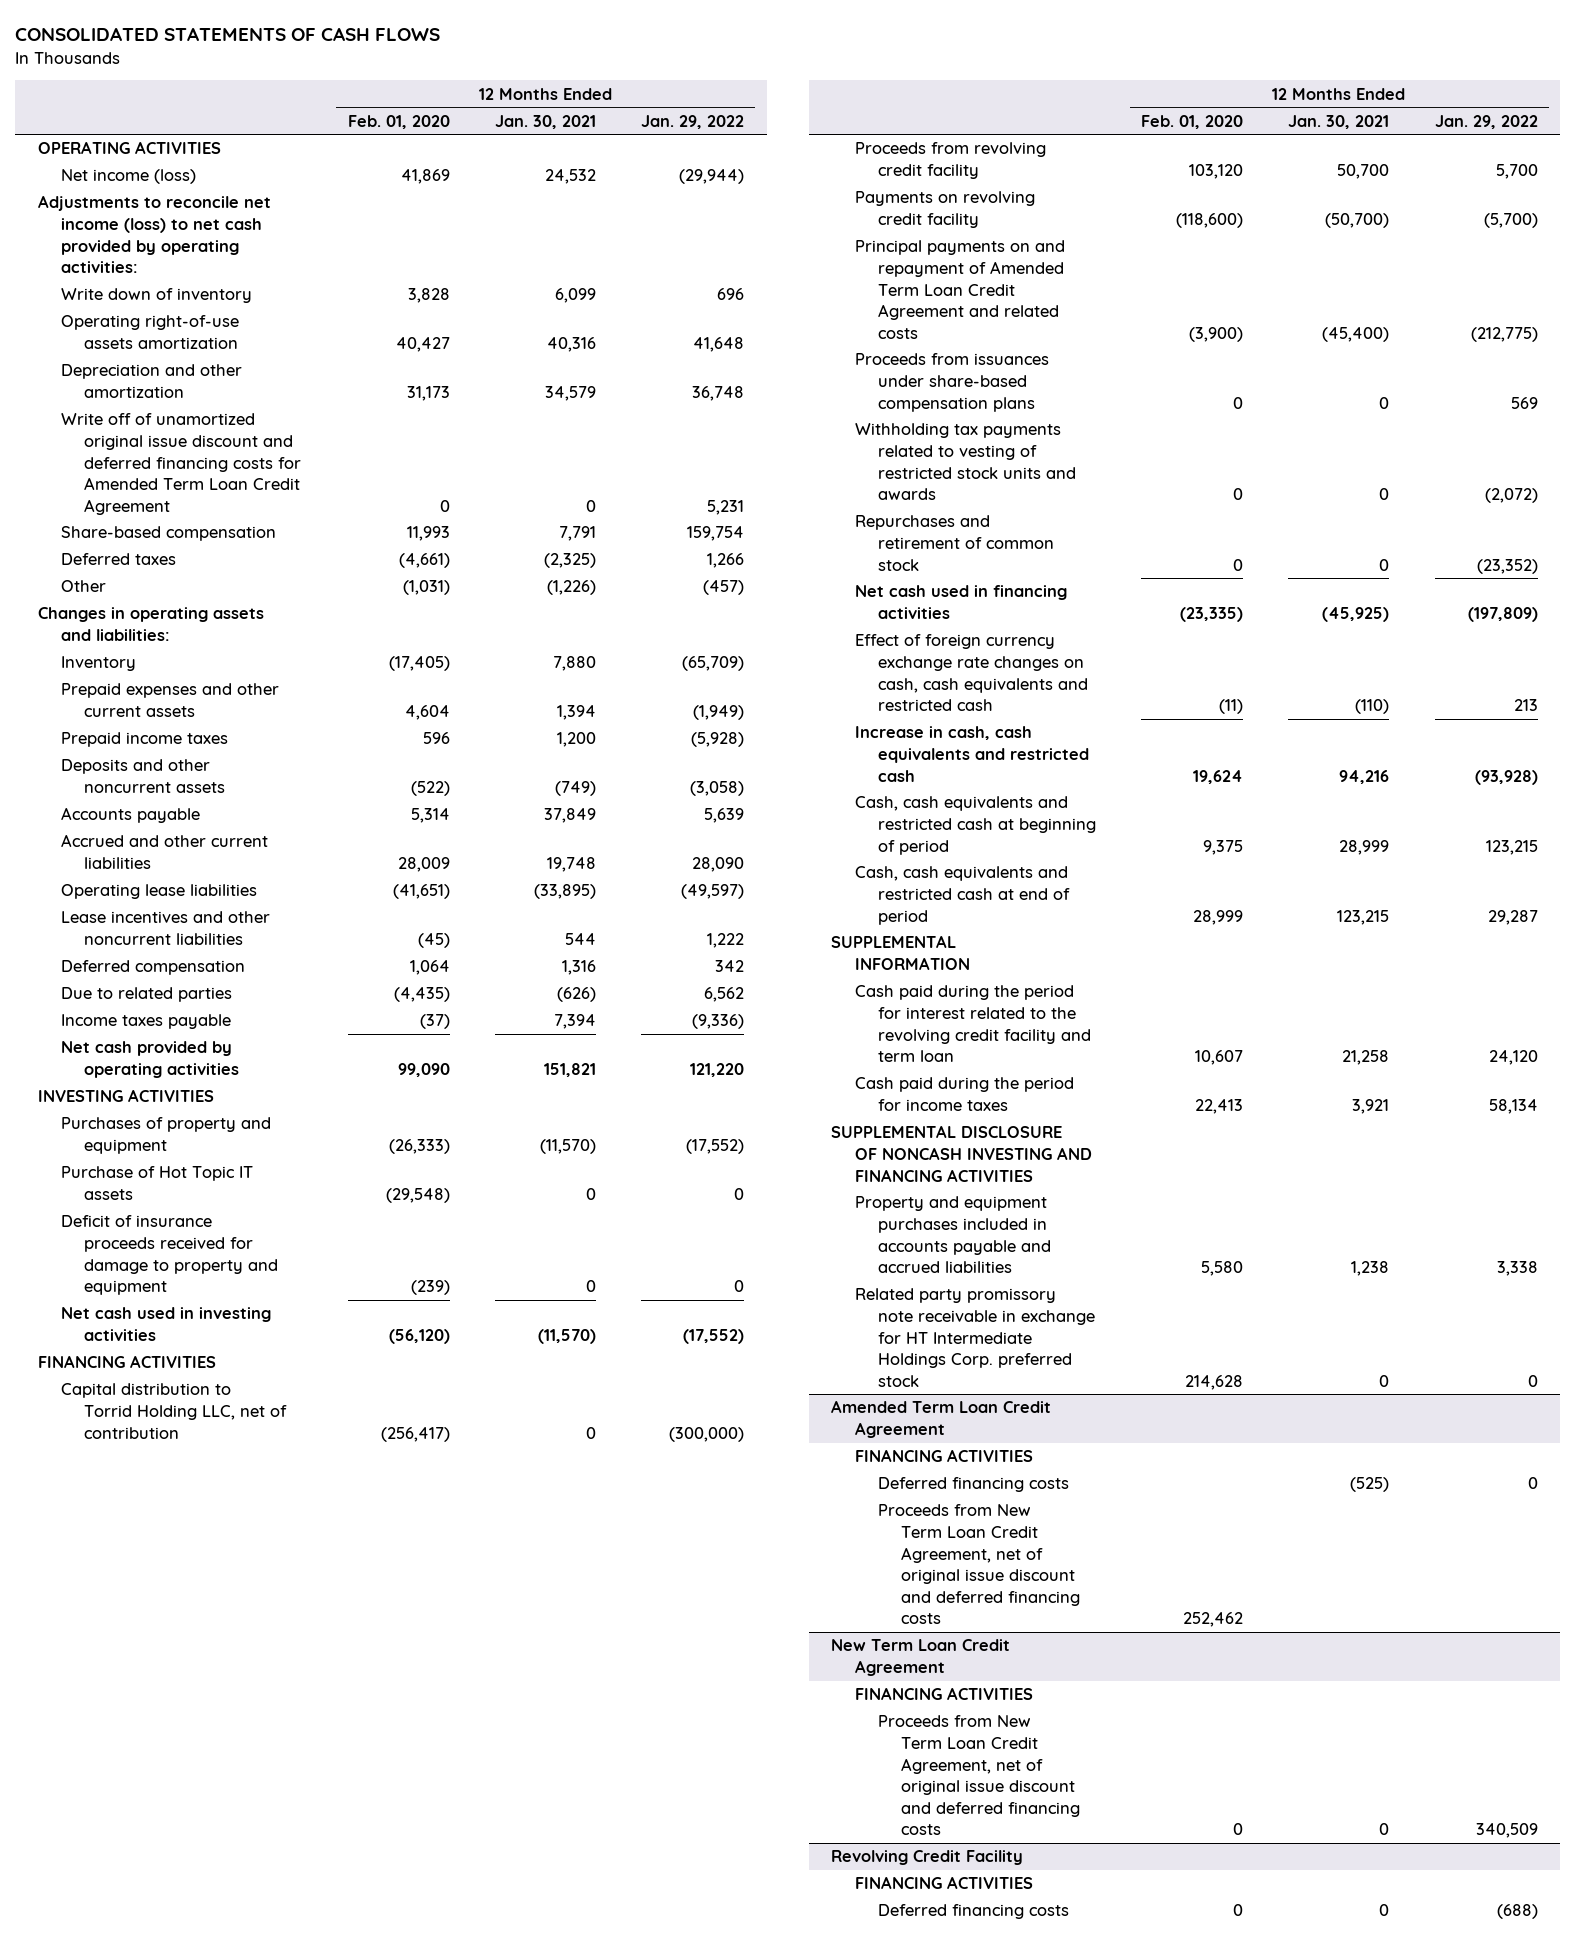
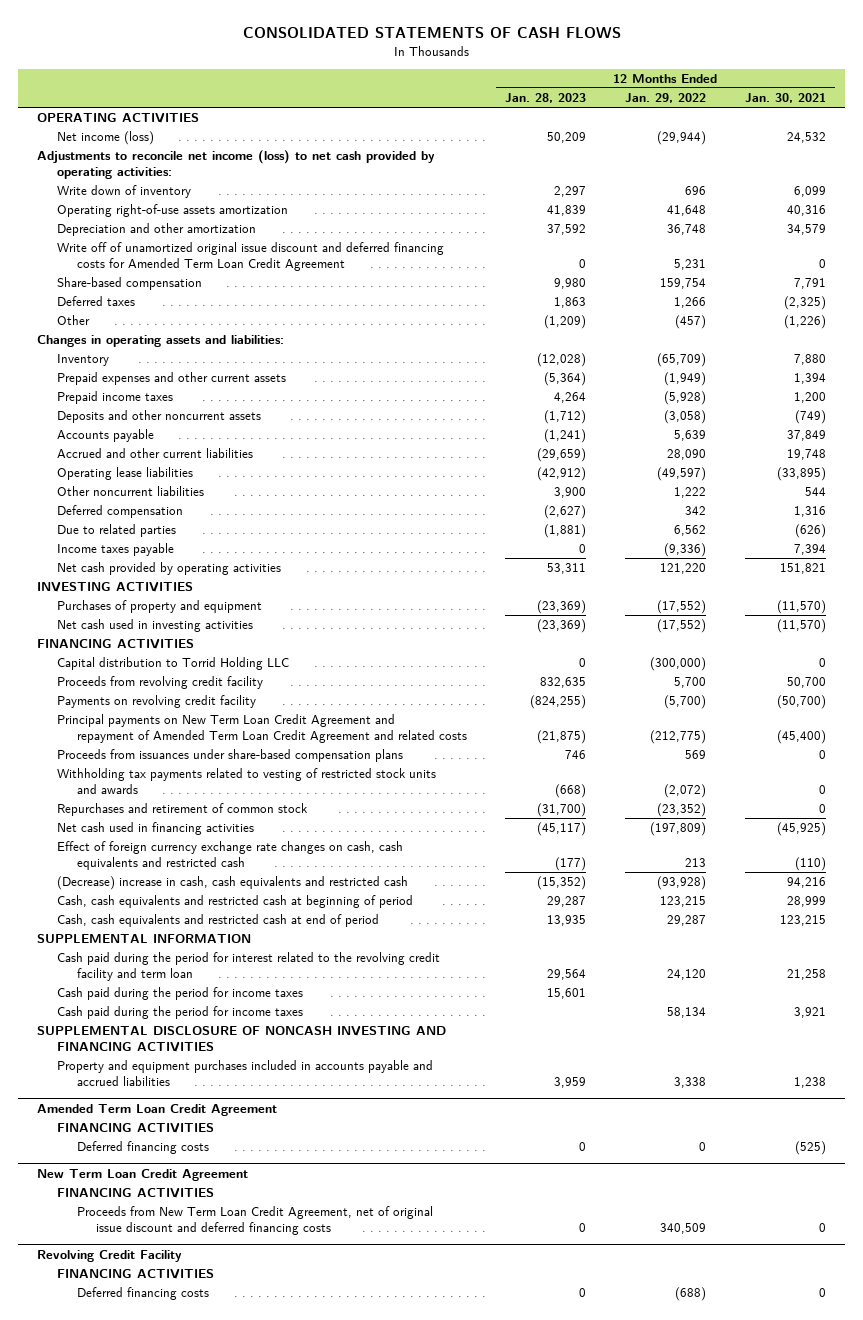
- | 12 Months Ended Feb. 01, 2020 | 12 Months Ended Jan. 30, 2021 | 12 Months Ended Jan. 29, 2022
+ | 12 Months Ended Jan. 28, 2023 | 12 Months Ended Jan. 29, 2022 | 12 Months Ended Jan. 30, 2021
- Lease incentives and other noncurrent liabilities | (45) | 544 | 1,222
+ Other noncurrent liabilities | 3,900 | 1,222 | 544
- Purchase of Hot Topic IT assets | (29,548) | 0 | 0
- Deficit of insurance proceeds received for damage to property and equipment | (239) | 0 | 0
- Capital distribution to Torrid Holding LLC, net of contribution | (256,417) | 0 | (300,000)
+ Capital distribution to Torrid Holding LLC | 0 | (300,000) | 0
- Principal payments on and repayment of Amended Term Loan Credit Agreement and related costs | (3,900) | (45,400) | (212,775)
+ Principal payments on New Term Loan Credit Agreement and repayment of Amended Term Loan Credit Agreement and related costs | (21,875) | (212,775) | (45,400)
- Increase in cash, cash equivalents and restricted cash | 19,624 | 94,216 | (93,928)
+ (Decrease) increase in cash, cash equivalents and restricted cash | (15,352) | (93,928) | 94,216
+ Cash paid during the period for income taxes | 15,601 | |
- Related party promissory note receivable in exchange for HT Intermediate Holdings Corp. preferred stock | 214,628 | 0 | 0
@ Amended Term Loan Credit Agreement
- Proceeds from New Term Loan Credit Agreement, net of original issue discount and deferred financing costs | 252,462 | |

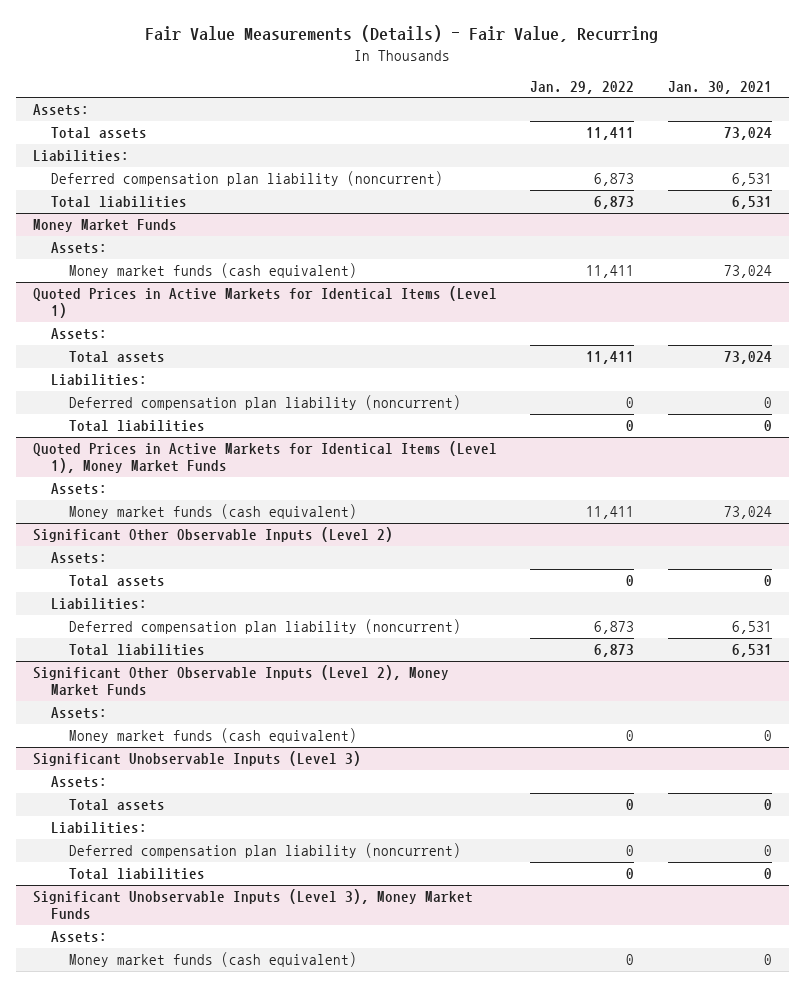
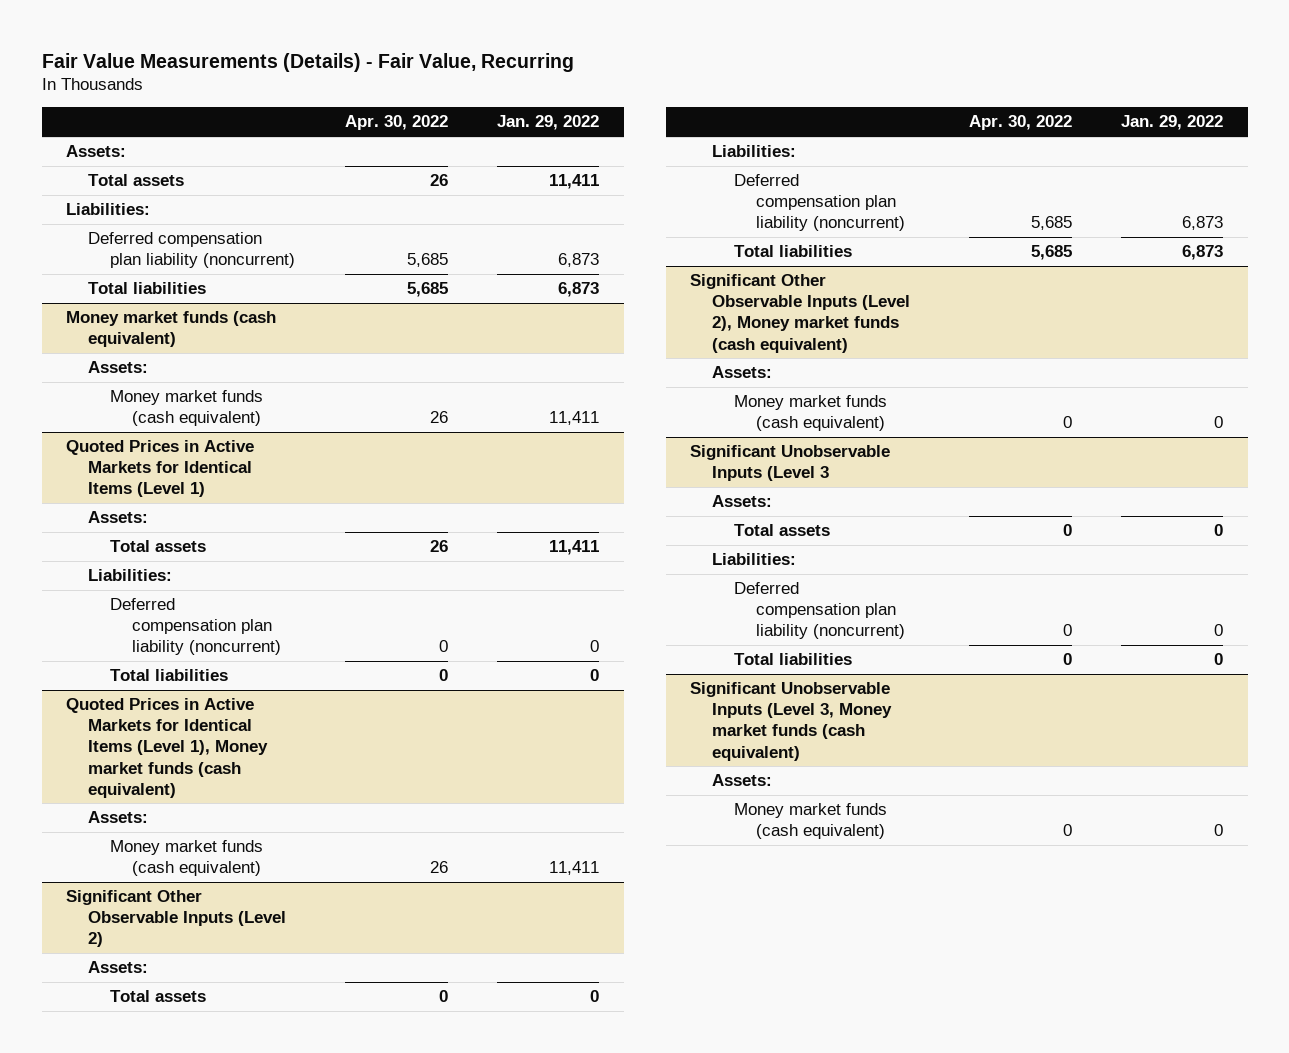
- | Jan. 29, 2022 | Jan. 30, 2021
+ | Apr. 30, 2022 | Jan. 29, 2022
- Money Market Funds
+ Money market funds (cash equivalent)
- Quoted Prices in Active Markets for Identical Items (Level 1), Money Market Funds
+ Quoted Prices in Active Markets for Identical Items (Level 1), Money market funds (cash equivalent)
- Significant Other Observable Inputs (Level 2), Money Market Funds
+ Significant Other Observable Inputs (Level 2), Money market funds (cash equivalent)
- Significant Unobservable Inputs (Level 3)
+ Significant Unobservable Inputs (Level 3
- Significant Unobservable Inputs (Level 3), Money Market Funds
+ Significant Unobservable Inputs (Level 3, Money market funds (cash equivalent)

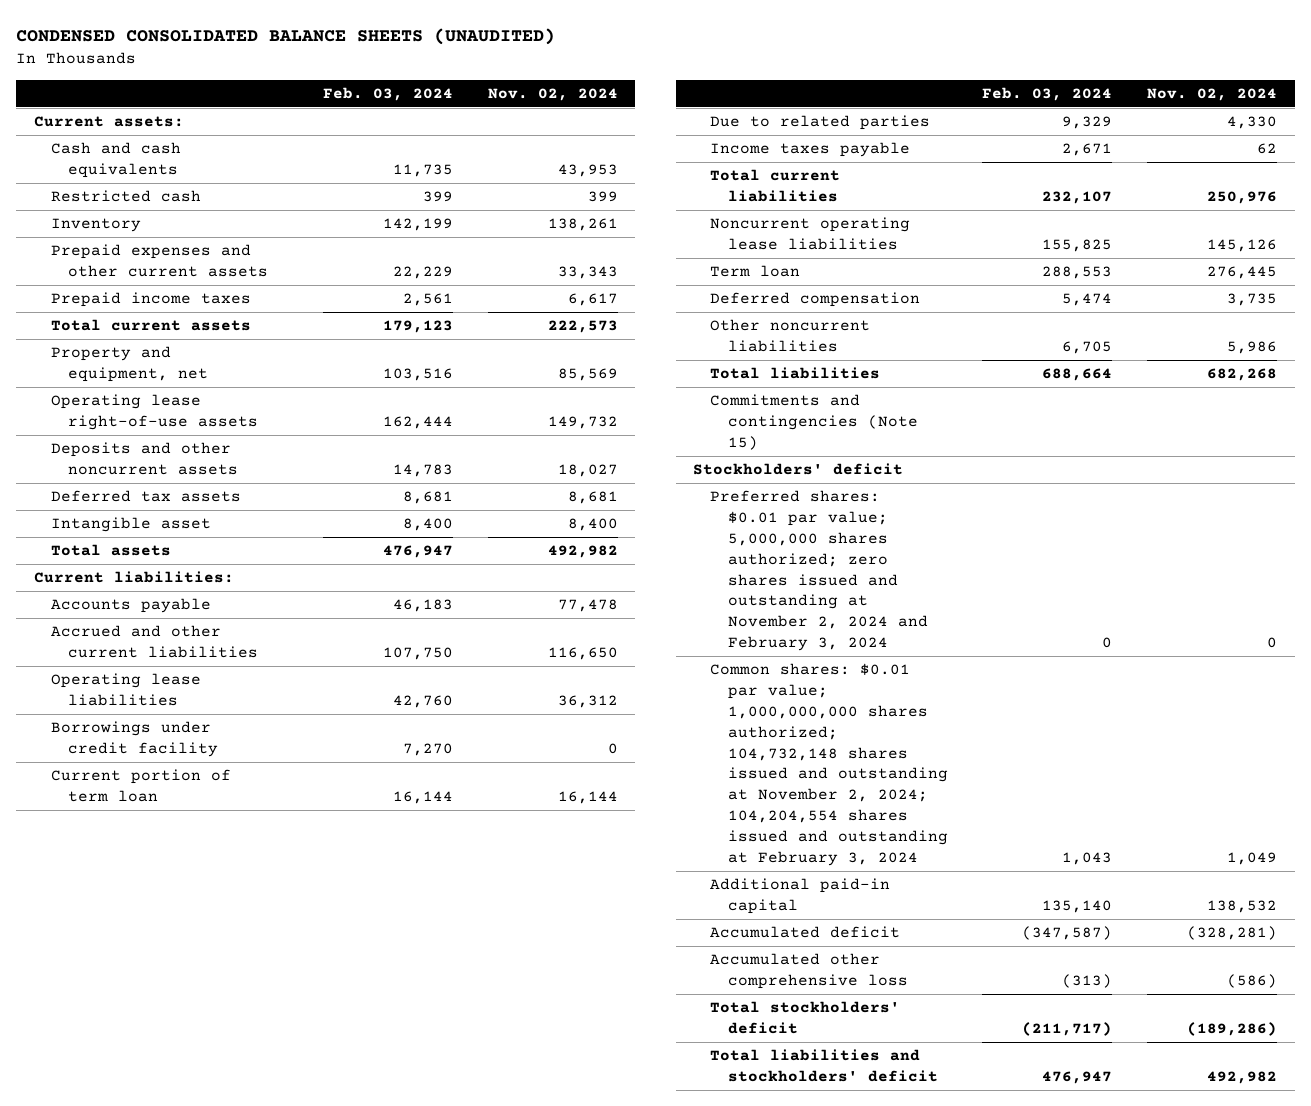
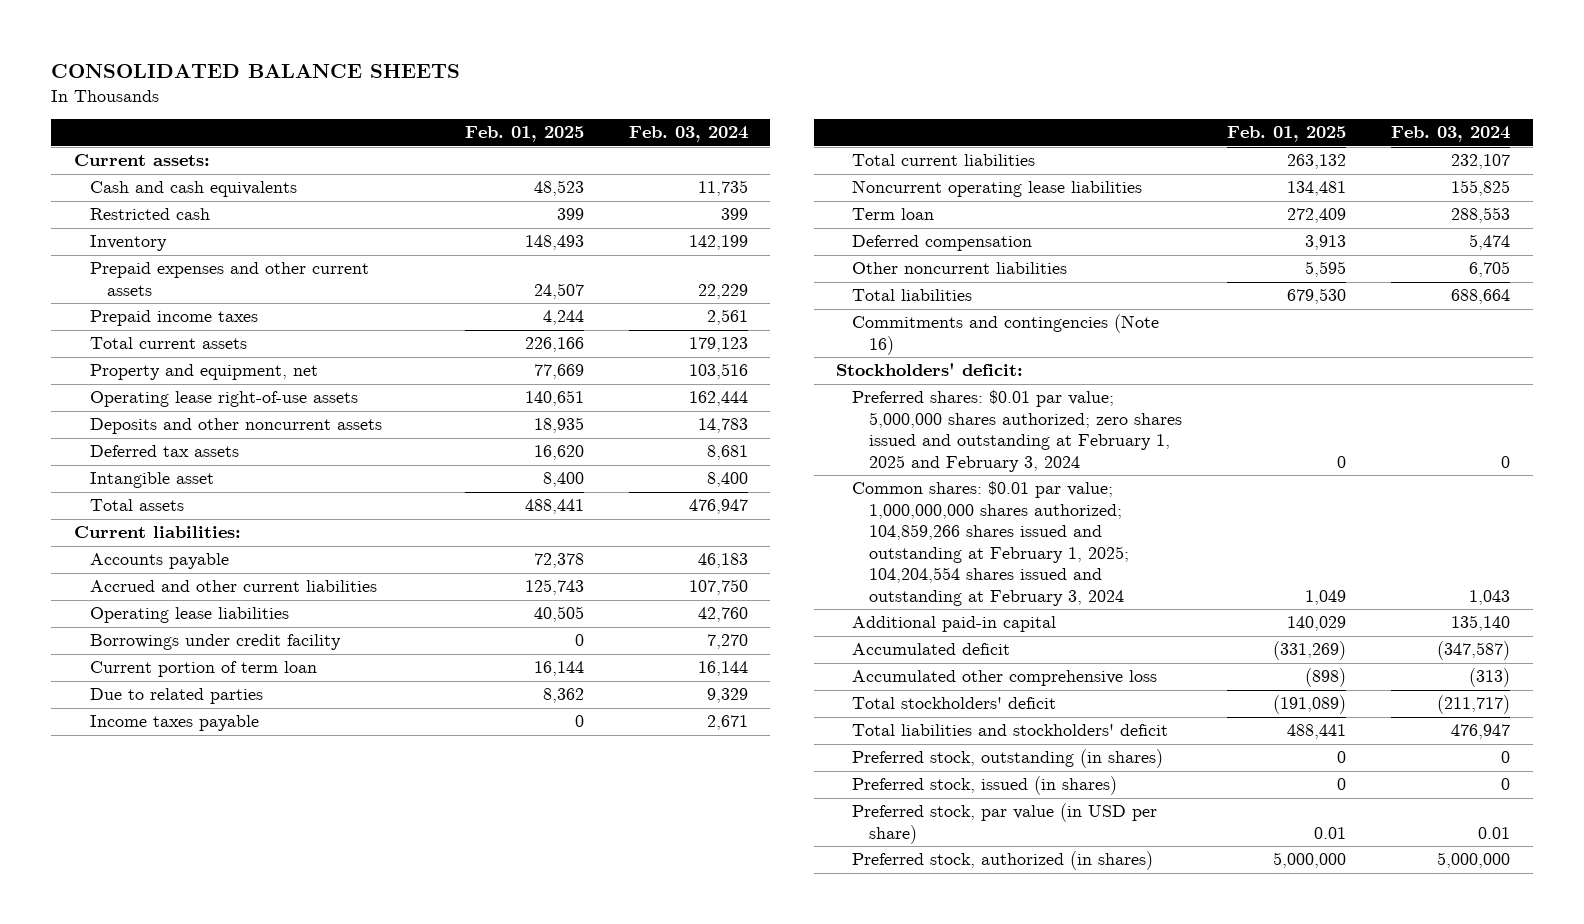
- CONDENSED CONSOLIDATED BALANCE SHEETS (UNAUDITED)
+ CONSOLIDATED BALANCE SHEETS
- | Feb. 03, 2024 | Nov. 02, 2024
+ | Feb. 01, 2025 | Feb. 03, 2024
- Commitments and contingencies (Note 15)
- Stockholders' deficit
- Preferred shares: $0.01 par value; 5,000,000 shares authorized; zero shares issued and outstanding at November 2, 2024 and February 3, 2024 | 0 | 0
- Common shares: $0.01 par value; 1,000,000,000 shares authorized; 104,732,148 shares issued and outstanding at November 2, 2024; 104,204,554 shares issued and outstanding at February 3, 2024 | 1,043 | 1,049
+ Commitments and contingencies (Note 16)
+ Stockholders' deficit:
+ Preferred shares: $0.01 par value; 5,000,000 shares authorized; zero shares issued and outstanding at February 1, 2025 and February 3, 2024 | 0 | 0
+ Common shares: $0.01 par value; 1,000,000,000 shares authorized; 104,859,266 shares issued and outstanding at February 1, 2025; 104,204,554 shares issued and outstanding at February 3, 2024 | 1,049 | 1,043
+ Preferred stock, outstanding (in shares) | 0 | 0
+ Preferred stock, issued (in shares) | 0 | 0
+ Preferred stock, par value (in USD per share) | 0.01 | 0.01
+ Preferred stock, authorized (in shares) | 5,000,000 | 5,000,000

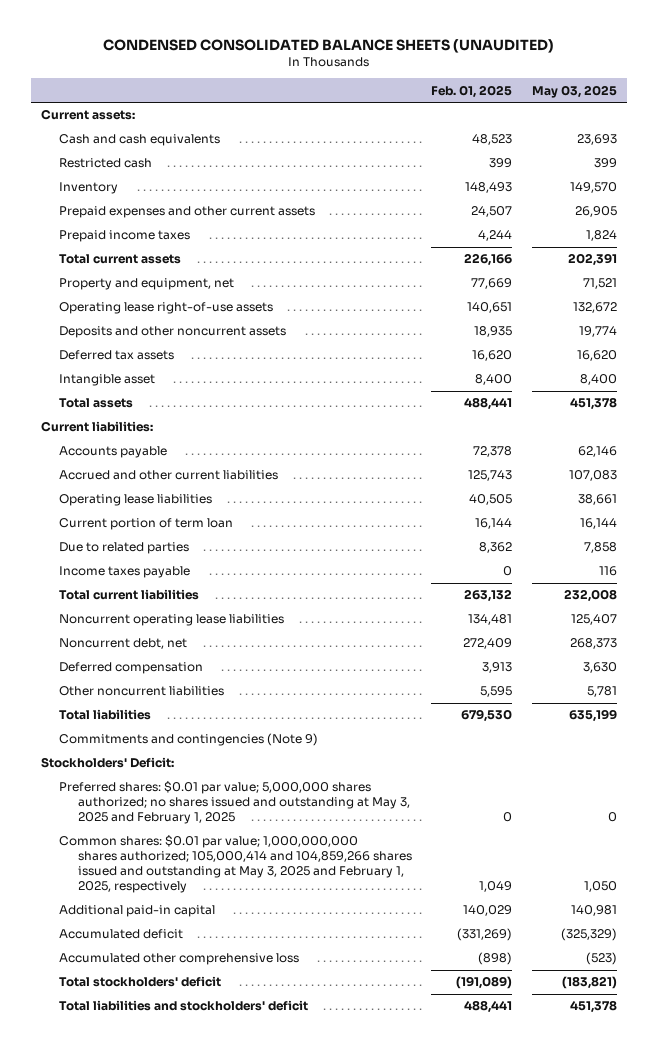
- CONSOLIDATED BALANCE SHEETS
+ CONDENSED CONSOLIDATED BALANCE SHEETS (UNAUDITED)
- | Feb. 01, 2025 | Feb. 03, 2024
+ | Feb. 01, 2025 | May 03, 2025
- Borrowings under credit facility | 0 | 7,270
- Term loan | 272,409 | 288,553
+ Noncurrent debt, net | 272,409 | 268,373
- Commitments and contingencies (Note 16)
- Stockholders' deficit:
- Preferred shares: $0.01 par value; 5,000,000 shares authorized; zero shares issued and outstanding at February 1, 2025 and February 3, 2024 | 0 | 0
- Common shares: $0.01 par value; 1,000,000,000 shares authorized; 104,859,266 shares issued and outstanding at February 1, 2025; 104,204,554 shares issued and outstanding at February 3, 2024 | 1,049 | 1,043
+ Commitments and contingencies (Note 9)
+ Stockholders' Deficit:
+ Preferred shares: $0.01 par value; 5,000,000 shares authorized; no shares issued and outstanding at May 3, 2025 and February 1, 2025 | 0 | 0
+ Common shares: $0.01 par value; 1,000,000,000 shares authorized; 105,000,414 and 104,859,266 shares issued and outstanding at May 3, 2025 and February 1, 2025, respectively | 1,049 | 1,050
- Preferred stock, outstanding (in shares) | 0 | 0
- Preferred stock, issued (in shares) | 0 | 0
- Preferred stock, par value (in USD per share) | 0.01 | 0.01
- Preferred stock, authorized (in shares) | 5,000,000 | 5,000,000

